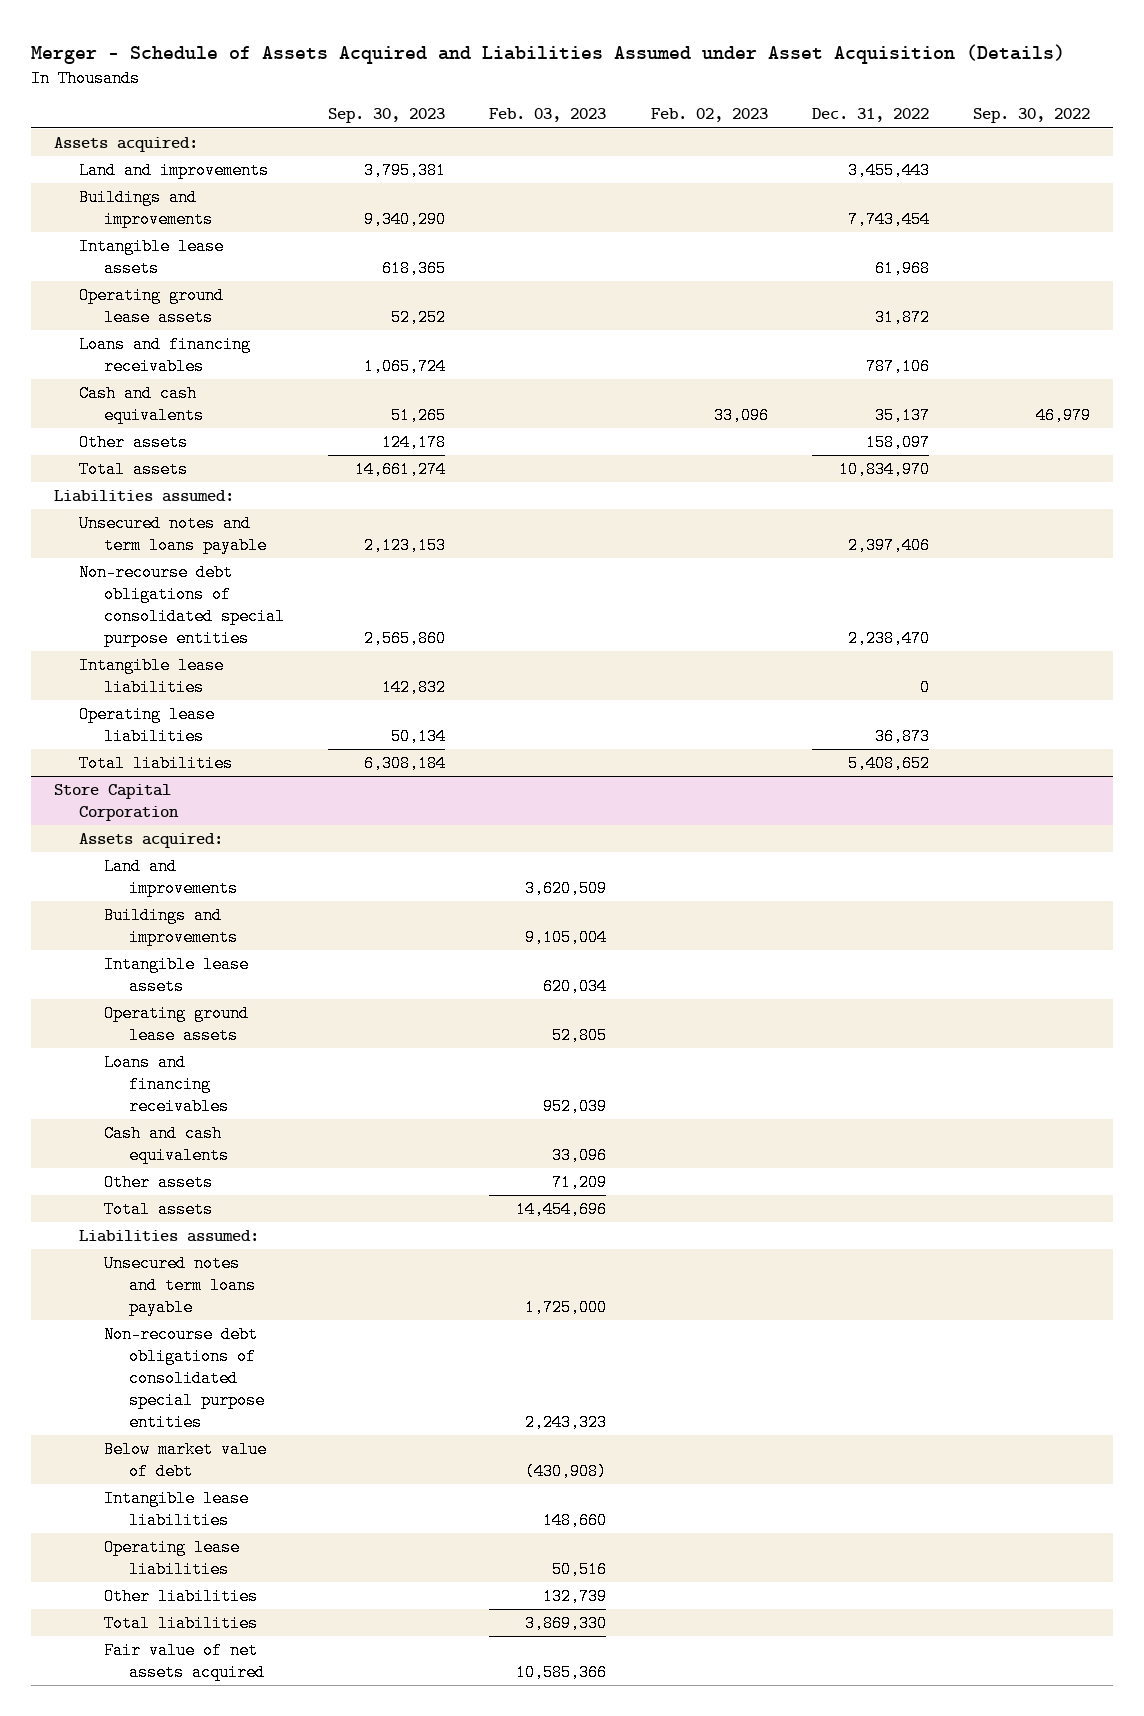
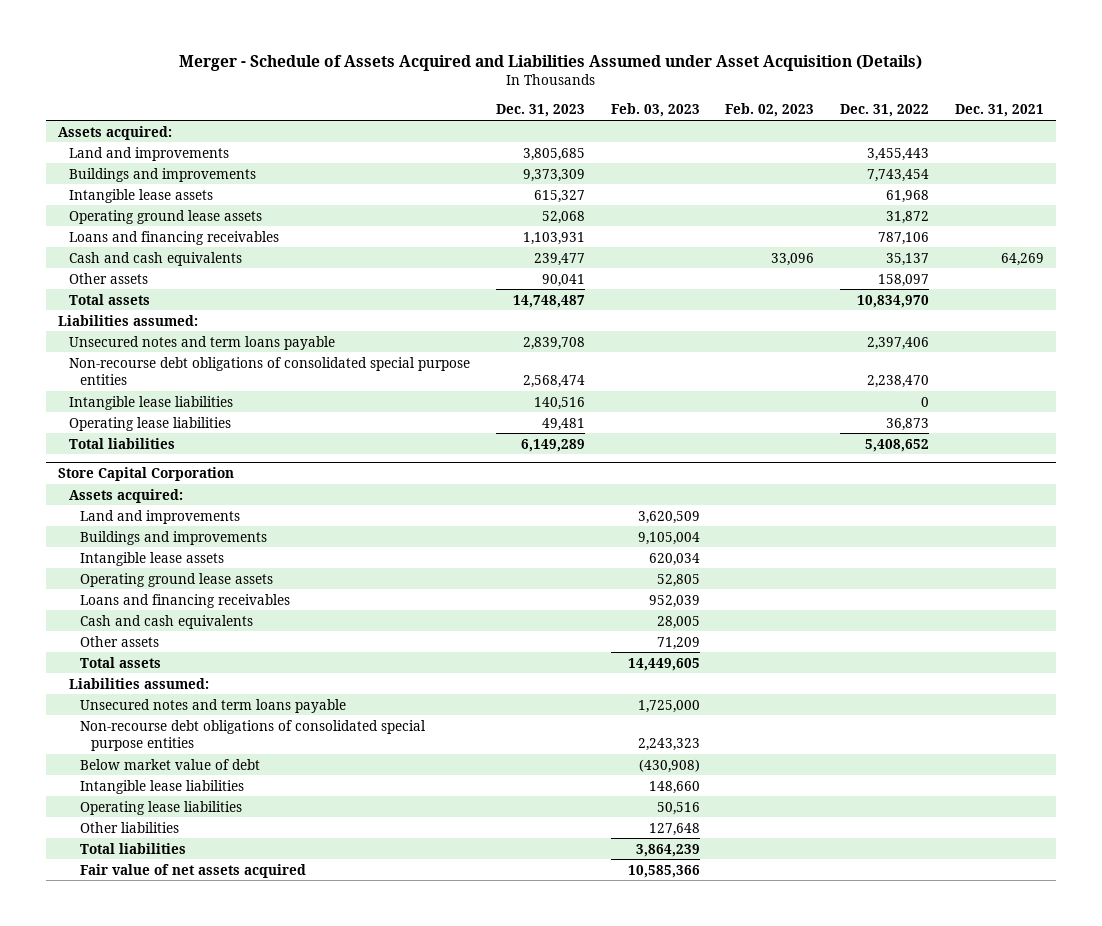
- | Sep. 30, 2023 | Feb. 03, 2023 | Feb. 02, 2023 | Dec. 31, 2022 | Sep. 30, 2022
+ | Dec. 31, 2023 | Feb. 03, 2023 | Feb. 02, 2023 | Dec. 31, 2022 | Dec. 31, 2021
@ Store Capital Corporation
- Cash and cash equivalents | | 33,096 | | |
+ Cash and cash equivalents | | 28,005 | | |
- Total assets | | 14,454,696 | | |
+ Total assets | | 14,449,605 | | |
- Other liabilities | | 132,739 | | |
- Total liabilities | | 3,869,330 | | |
+ Other liabilities | | 127,648 | | |
+ Total liabilities | | 3,864,239 | | |

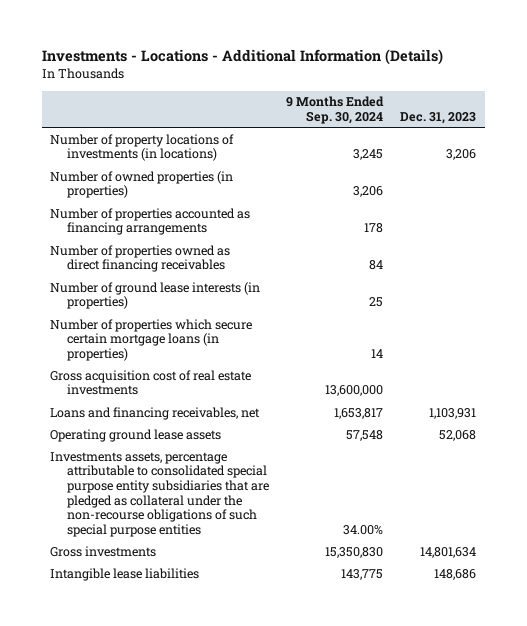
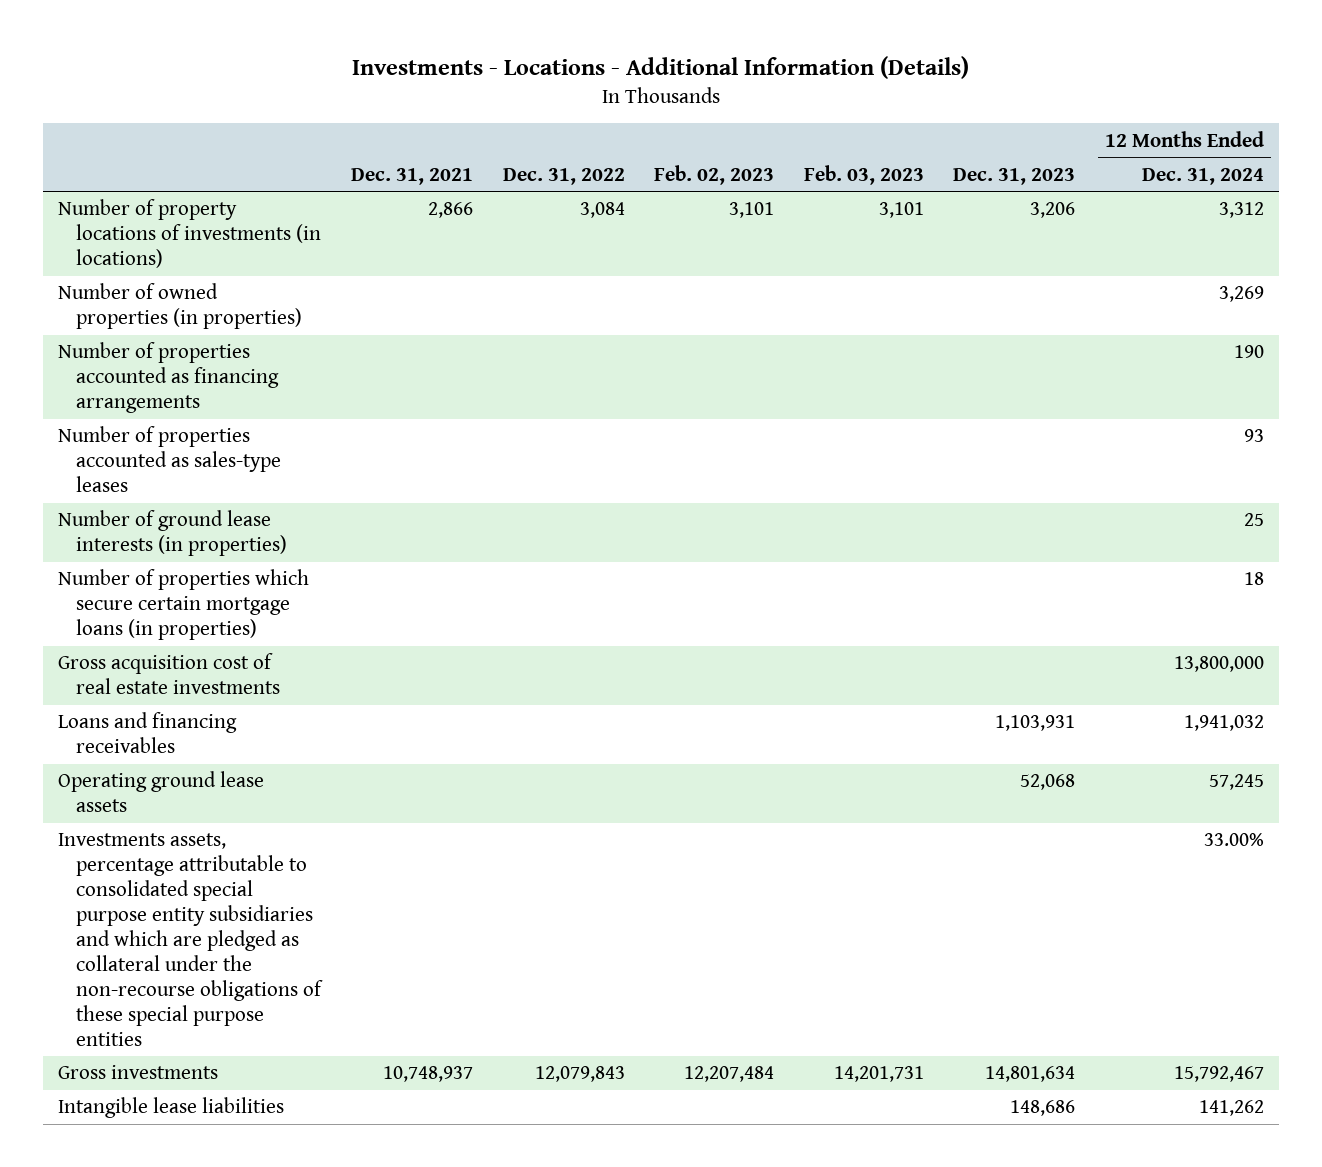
- | 9 Months Ended Sep. 30, 2024 | Dec. 31, 2023
+ | Dec. 31, 2021 | Dec. 31, 2022 | Feb. 02, 2023 | Feb. 03, 2023 | Dec. 31, 2023 | 12 Months Ended Dec. 31, 2024
- Number of properties owned as direct financing receivables | 84 |
+ Number of properties accounted as sales-type leases | | | | | | 93
- Loans and financing receivables, net | 1,653,817 | 1,103,931
+ Loans and financing receivables | | | | | 1,103,931 | 1,941,032
- Investments assets, percentage attributable to consolidated special purpose entity subsidiaries that are pledged as collateral under the non-recourse obligations of such special purpose entities | 34.00% |
+ Investments assets, percentage attributable to consolidated special purpose entity subsidiaries and which are pledged as collateral under the non-recourse obligations of these special purpose entities | | | | | | 33.00%

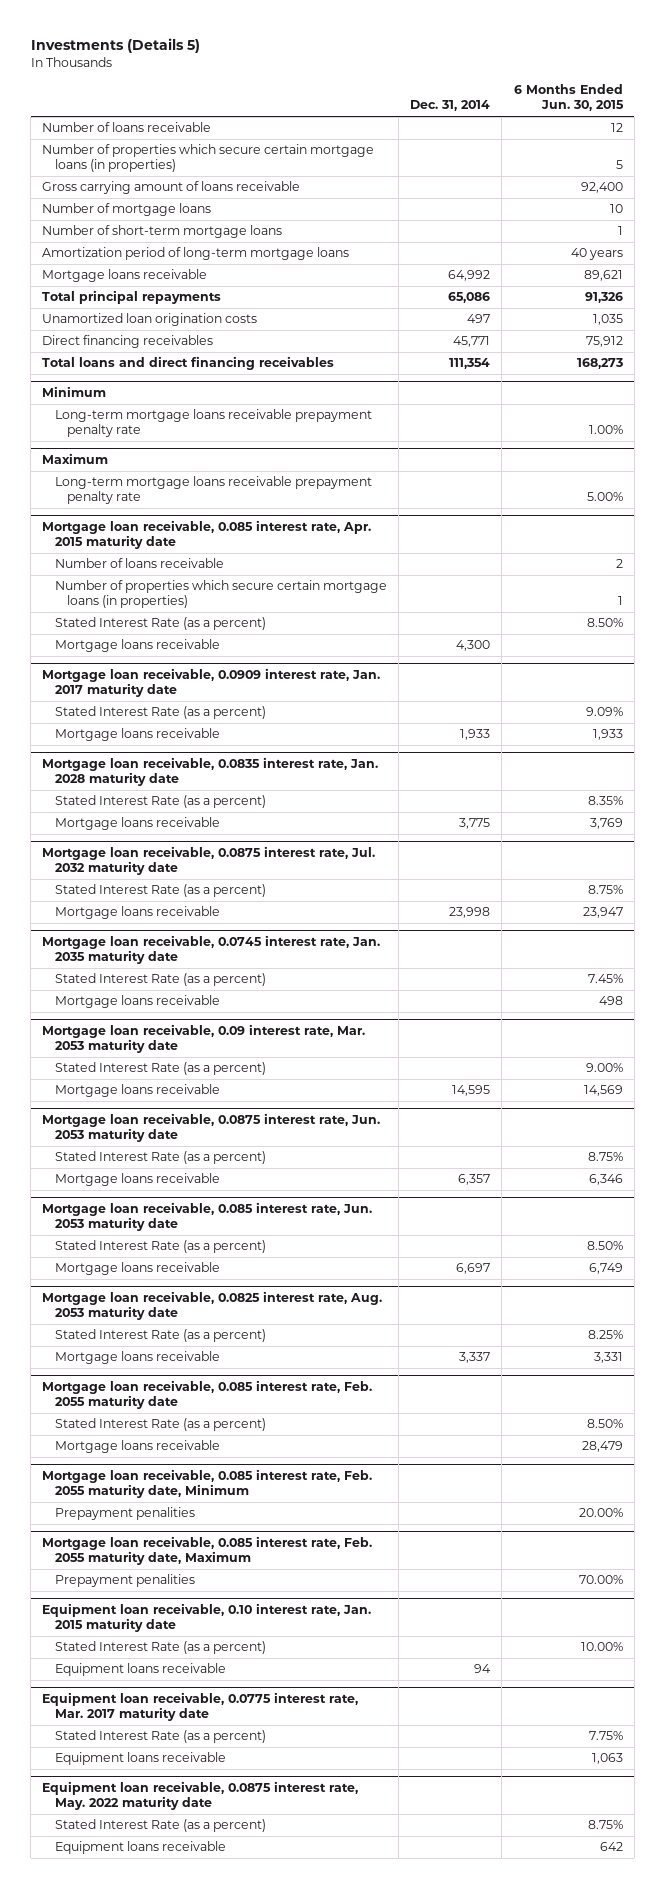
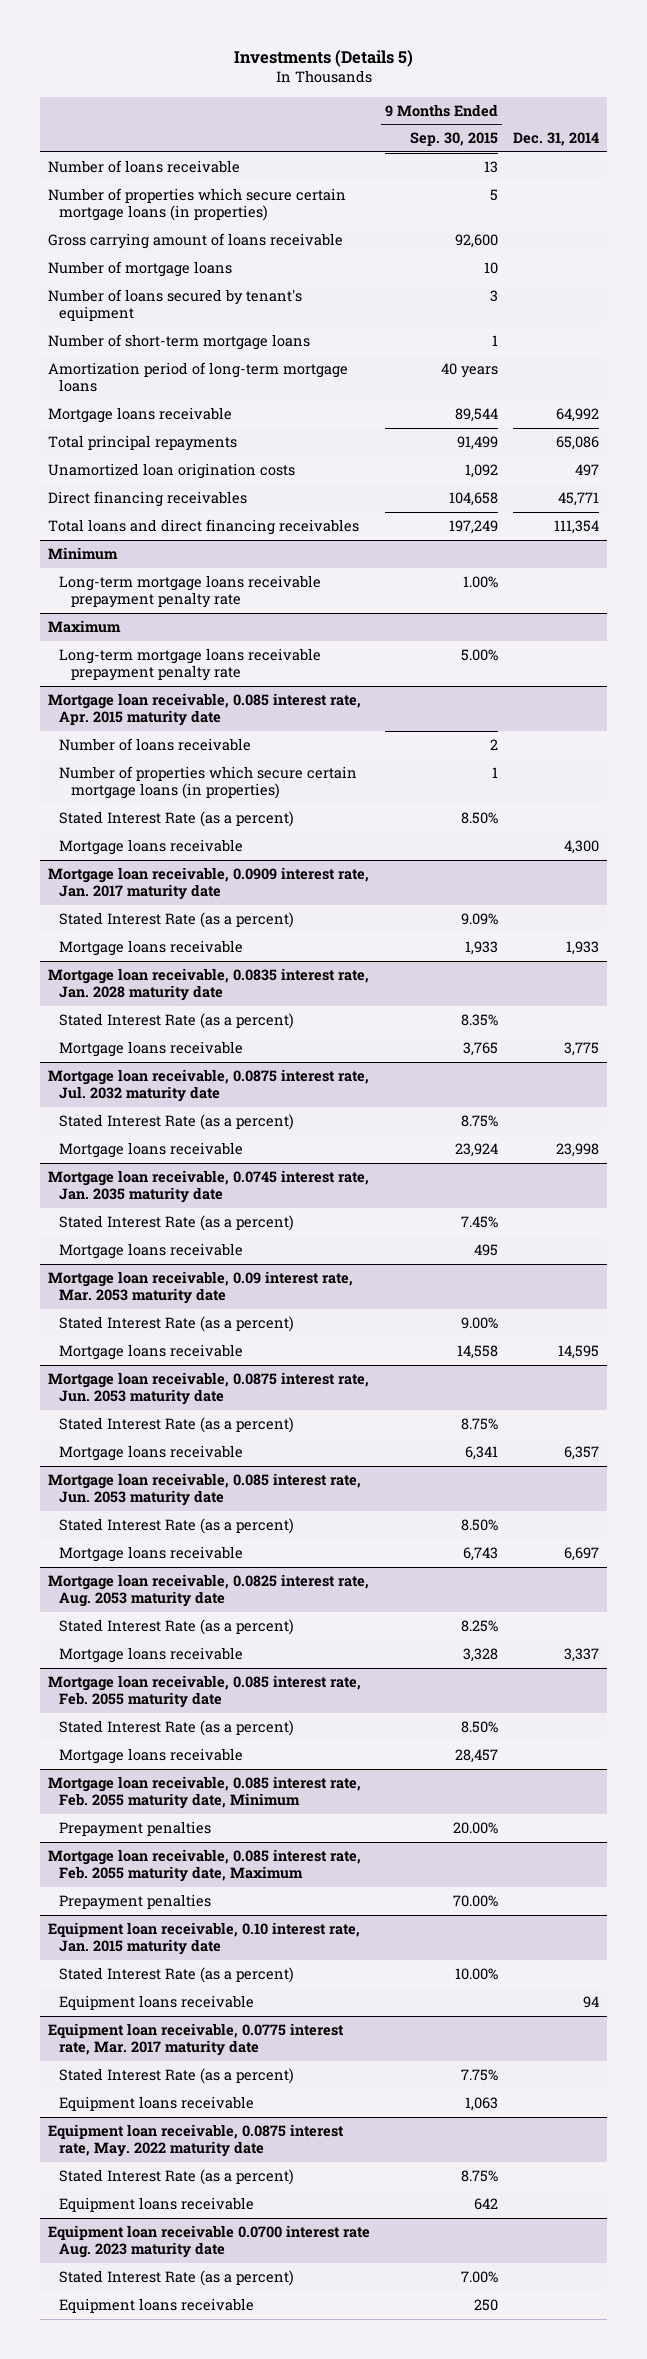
- | Dec. 31, 2014 | 6 Months Ended Jun. 30, 2015
+ | 9 Months Ended Sep. 30, 2015 | Dec. 31, 2014
+ Number of loans secured by tenant's equipment | 3 |
@ Mortgage loan receivable, 0.085 interest rate, Feb. 2055 maturity date, Minimum
- Prepayment penalities | | 20.00%
+ Prepayment penalties | 20.00% |
@ Mortgage loan receivable, 0.085 interest rate, Feb. 2055 maturity date, Maximum
- Prepayment penalities | | 70.00%
+ Prepayment penalties | 70.00% |
+ Equipment loan receivable 0.0700 interest rate Aug. 2023 maturity date
+ Stated Interest Rate (as a percent) | 7.00% |
+ Equipment loans receivable | 250 |

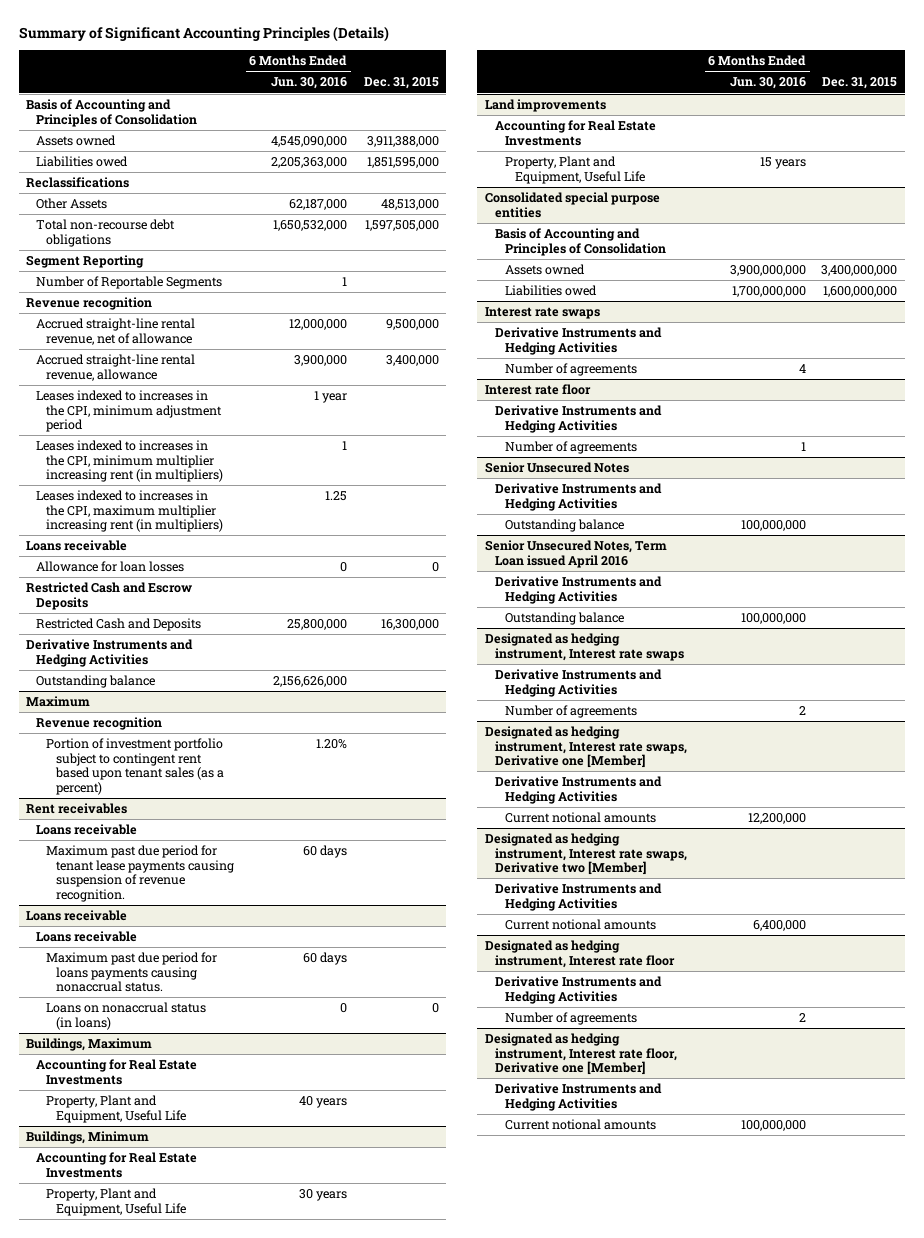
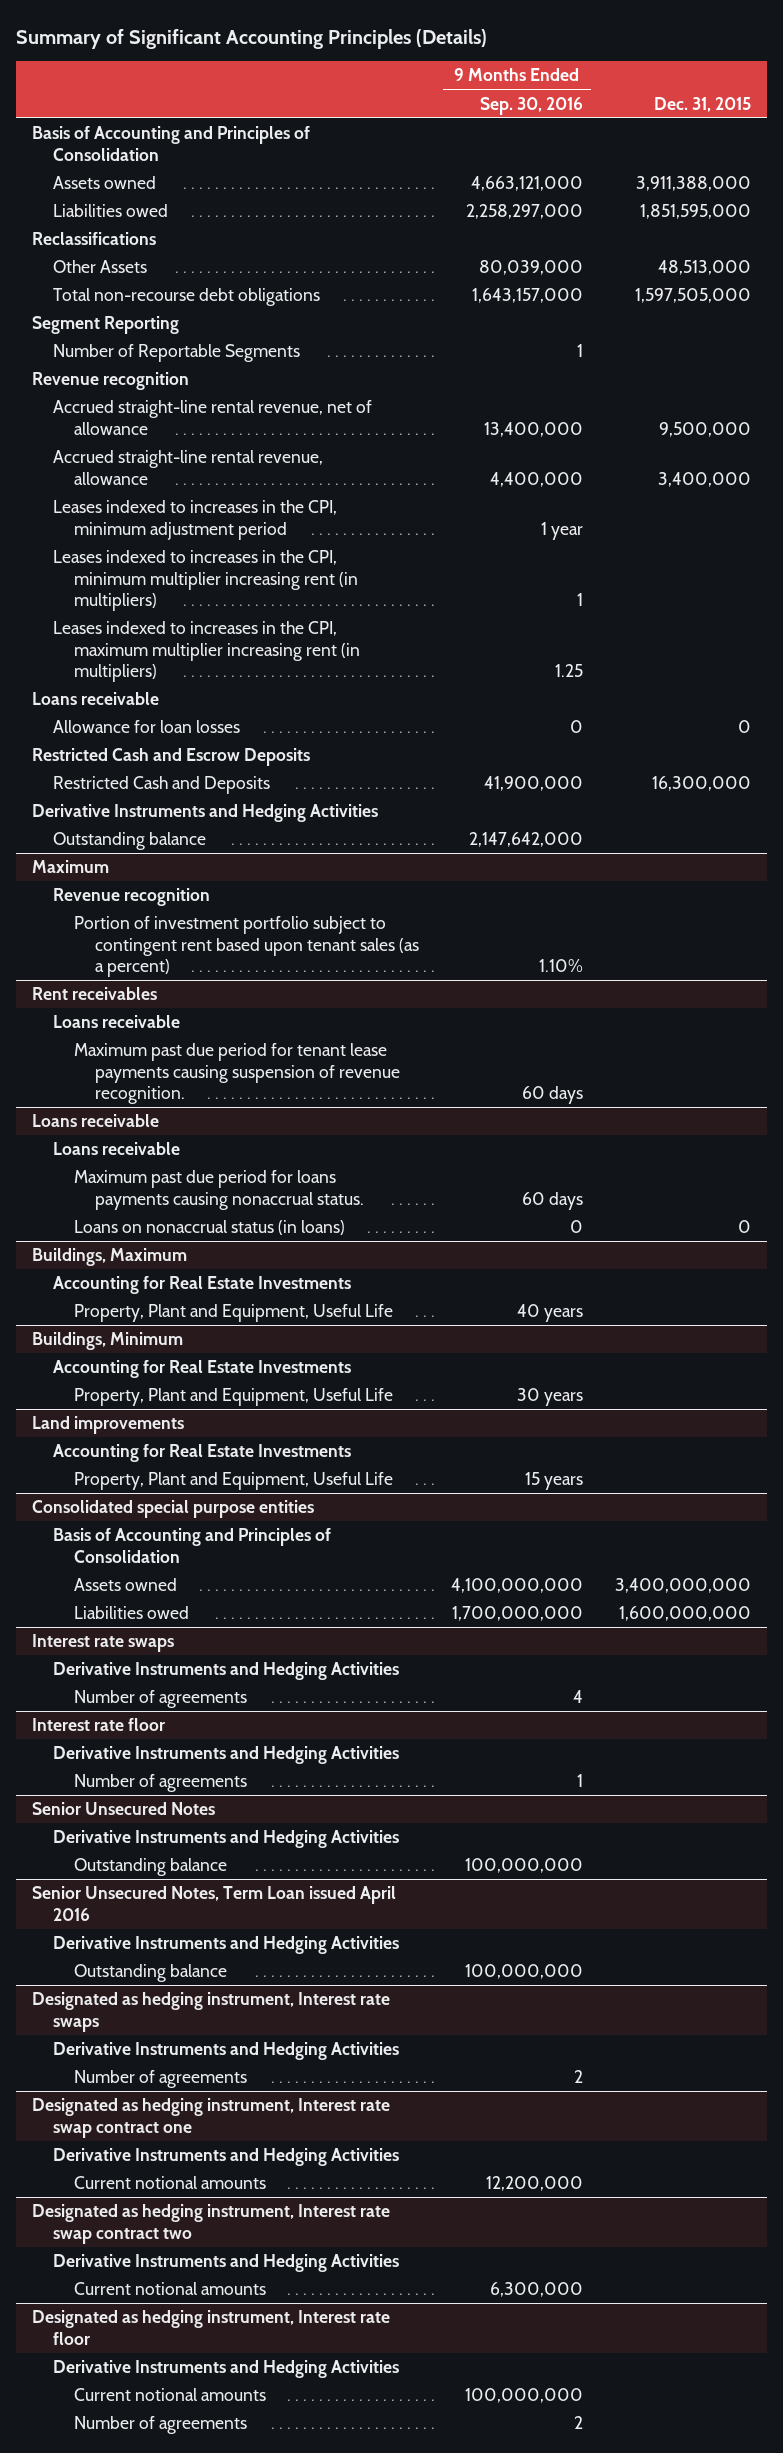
- | 6 Months Ended Jun. 30, 2016 | Dec. 31, 2015
+ | 9 Months Ended Sep. 30, 2016 | Dec. 31, 2015
- Designated as hedging instrument, Interest rate swaps, Derivative one [Member]
+ Designated as hedging instrument, Interest rate swap contract one
- Designated as hedging instrument, Interest rate swaps, Derivative two [Member]
+ Designated as hedging instrument, Interest rate swap contract two
@ Designated as hedging instrument, Interest rate floor
+ Current notional amounts | 100,000,000 |
- Designated as hedging instrument, Interest rate floor, Derivative one [Member]
- Derivative Instruments and Hedging Activities
- Current notional amounts | 100,000,000 |

